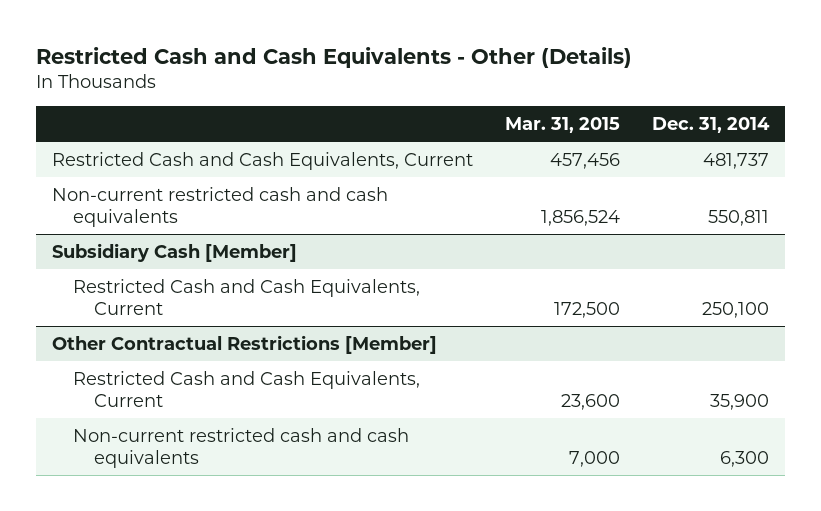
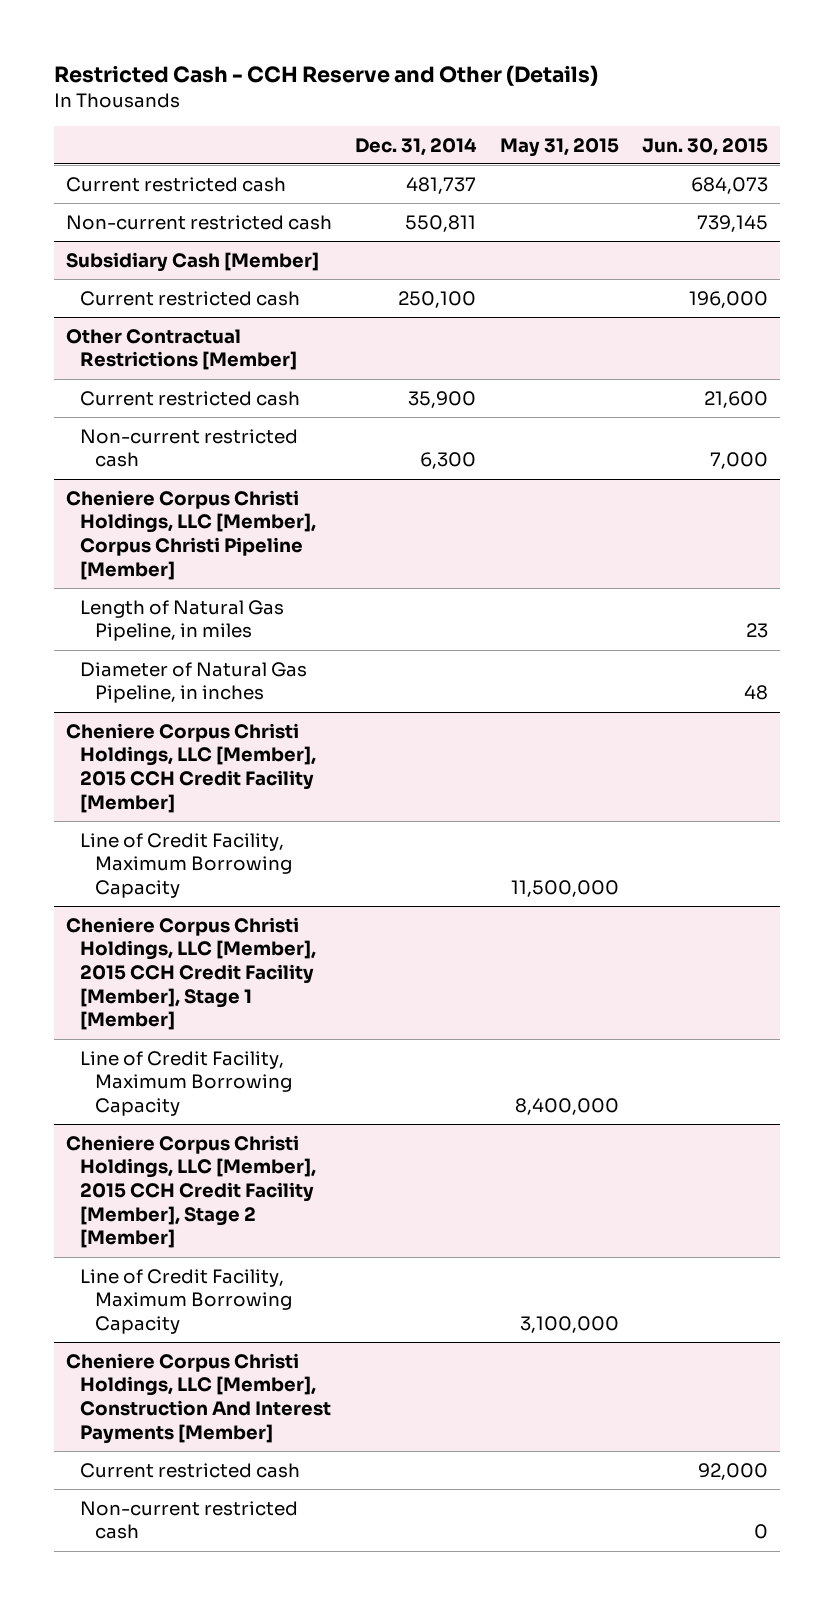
- Restricted Cash and Cash Equivalents - Other (Details)
+ Restricted Cash - CCH Reserve and Other (Details)
- | Mar. 31, 2015 | Dec. 31, 2014
+ | Dec. 31, 2014 | May 31, 2015 | Jun. 30, 2015
- Restricted Cash and Cash Equivalents, Current | 457,456 | 481,737
- Non-current restricted cash and cash equivalents | 1,856,524 | 550,811
+ Current restricted cash | 481,737 | | 684,073
+ Non-current restricted cash | 550,811 | | 739,145
@ Subsidiary Cash [Member]
- Restricted Cash and Cash Equivalents, Current | 172,500 | 250,100
+ Current restricted cash | 250,100 | | 196,000
@ Other Contractual Restrictions [Member]
- Restricted Cash and Cash Equivalents, Current | 23,600 | 35,900
- Non-current restricted cash and cash equivalents | 7,000 | 6,300
+ Current restricted cash | 35,900 | | 21,600
+ Non-current restricted cash | 6,300 | | 7,000
+ Cheniere Corpus Christi Holdings, LLC [Member], Corpus Christi Pipeline [Member]
+ Length of Natural Gas Pipeline, in miles | | | 23
+ Diameter of Natural Gas Pipeline, in inches | | | 48
+ Cheniere Corpus Christi Holdings, LLC [Member], 2015 CCH Credit Facility [Member]
+ Line of Credit Facility, Maximum Borrowing Capacity | | 11,500,000 |
+ Cheniere Corpus Christi Holdings, LLC [Member], 2015 CCH Credit Facility [Member], Stage 1 [Member]
+ Line of Credit Facility, Maximum Borrowing Capacity | | 8,400,000 |
+ Cheniere Corpus Christi Holdings, LLC [Member], 2015 CCH Credit Facility [Member], Stage 2 [Member]
+ Line of Credit Facility, Maximum Borrowing Capacity | | 3,100,000 |
+ Cheniere Corpus Christi Holdings, LLC [Member], Construction And Interest Payments [Member]
+ Current restricted cash | | | 92,000
+ Non-current restricted cash | | | 0

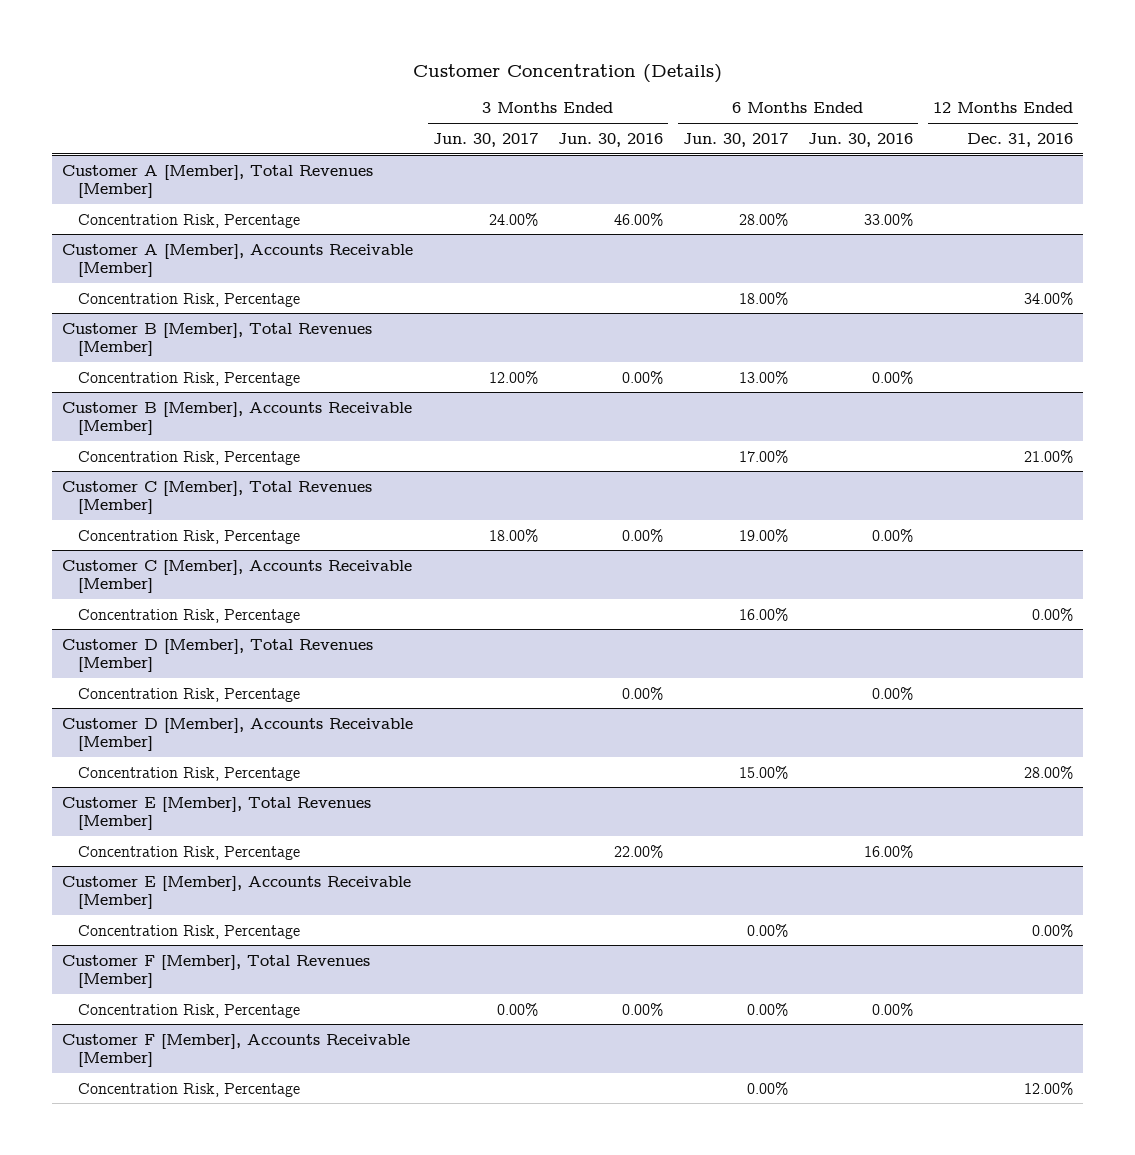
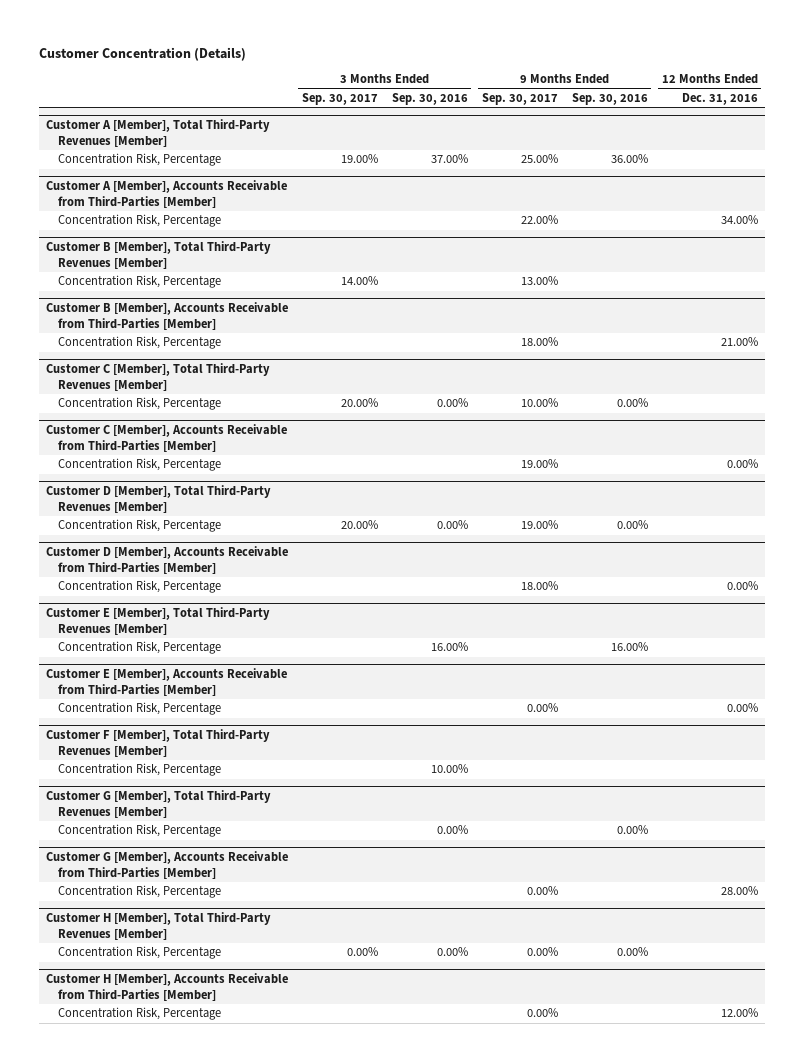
- | 3 Months Ended Jun. 30, 2017 | 3 Months Ended Jun. 30, 2016 | 6 Months Ended Jun. 30, 2017 | 6 Months Ended Jun. 30, 2016 | 12 Months Ended Dec. 31, 2016
+ | 3 Months Ended Sep. 30, 2017 | 3 Months Ended Sep. 30, 2016 | 9 Months Ended Sep. 30, 2017 | 9 Months Ended Sep. 30, 2016 | 12 Months Ended Dec. 31, 2016
- Customer A [Member], Total Revenues [Member]
+ Customer A [Member], Total Third-Party Revenues [Member]
- Customer A [Member], Accounts Receivable [Member]
+ Customer A [Member], Accounts Receivable from Third-Parties [Member]
- Customer B [Member], Total Revenues [Member]
+ Customer B [Member], Total Third-Party Revenues [Member]
- Customer B [Member], Accounts Receivable [Member]
+ Customer B [Member], Accounts Receivable from Third-Parties [Member]
- Customer C [Member], Total Revenues [Member]
+ Customer C [Member], Total Third-Party Revenues [Member]
- Customer C [Member], Accounts Receivable [Member]
+ Customer C [Member], Accounts Receivable from Third-Parties [Member]
- Customer D [Member], Total Revenues [Member]
+ Customer D [Member], Total Third-Party Revenues [Member]
- Customer D [Member], Accounts Receivable [Member]
- Concentration Risk, Percentage | | | 15.00% | | 28.00%
- Customer E [Member], Total Revenues [Member]
+ Customer D [Member], Accounts Receivable from Third-Parties [Member]
+ Concentration Risk, Percentage | | | 18.00% | | 0.00%
+ Customer E [Member], Total Third-Party Revenues [Member]
- Customer E [Member], Accounts Receivable [Member]
+ Customer E [Member], Accounts Receivable from Third-Parties [Member]
- Customer F [Member], Total Revenues [Member]
+ Customer F [Member], Total Third-Party Revenues [Member]
- Customer F [Member], Accounts Receivable [Member]
+ Customer G [Member], Total Third-Party Revenues [Member]
+ Concentration Risk, Percentage | | 0.00% | | 0.00% |
+ Customer G [Member], Accounts Receivable from Third-Parties [Member]
+ Concentration Risk, Percentage | | | 0.00% | | 28.00%
+ Customer H [Member], Total Third-Party Revenues [Member]
+ Concentration Risk, Percentage | 0.00% | 0.00% | 0.00% | 0.00% |
+ Customer H [Member], Accounts Receivable from Third-Parties [Member]

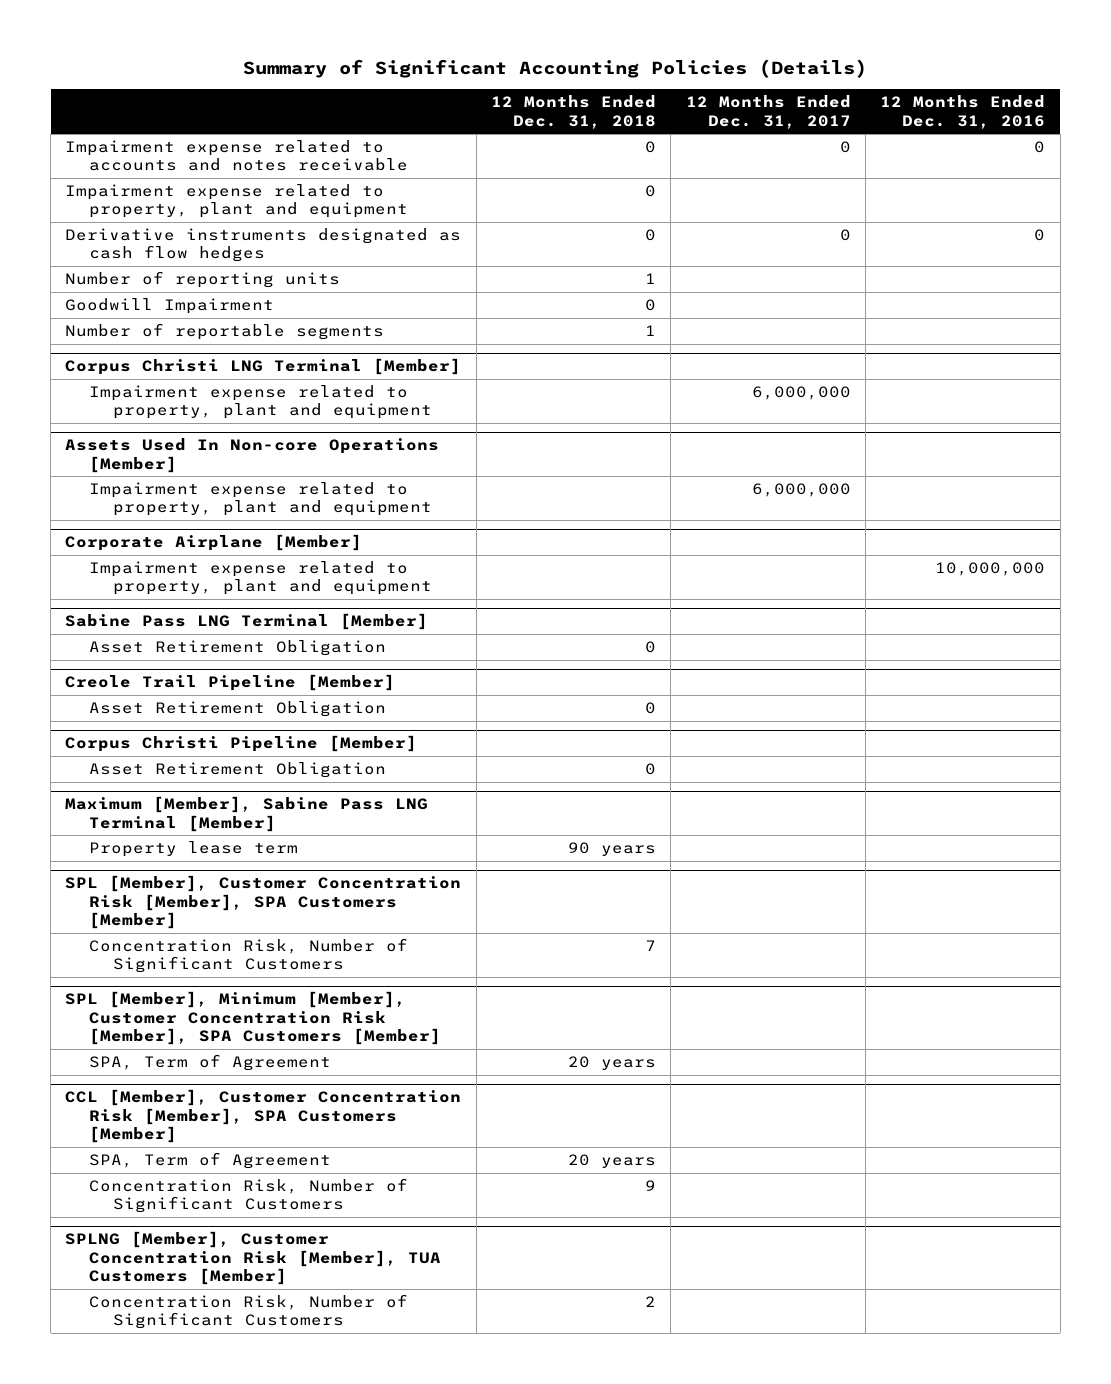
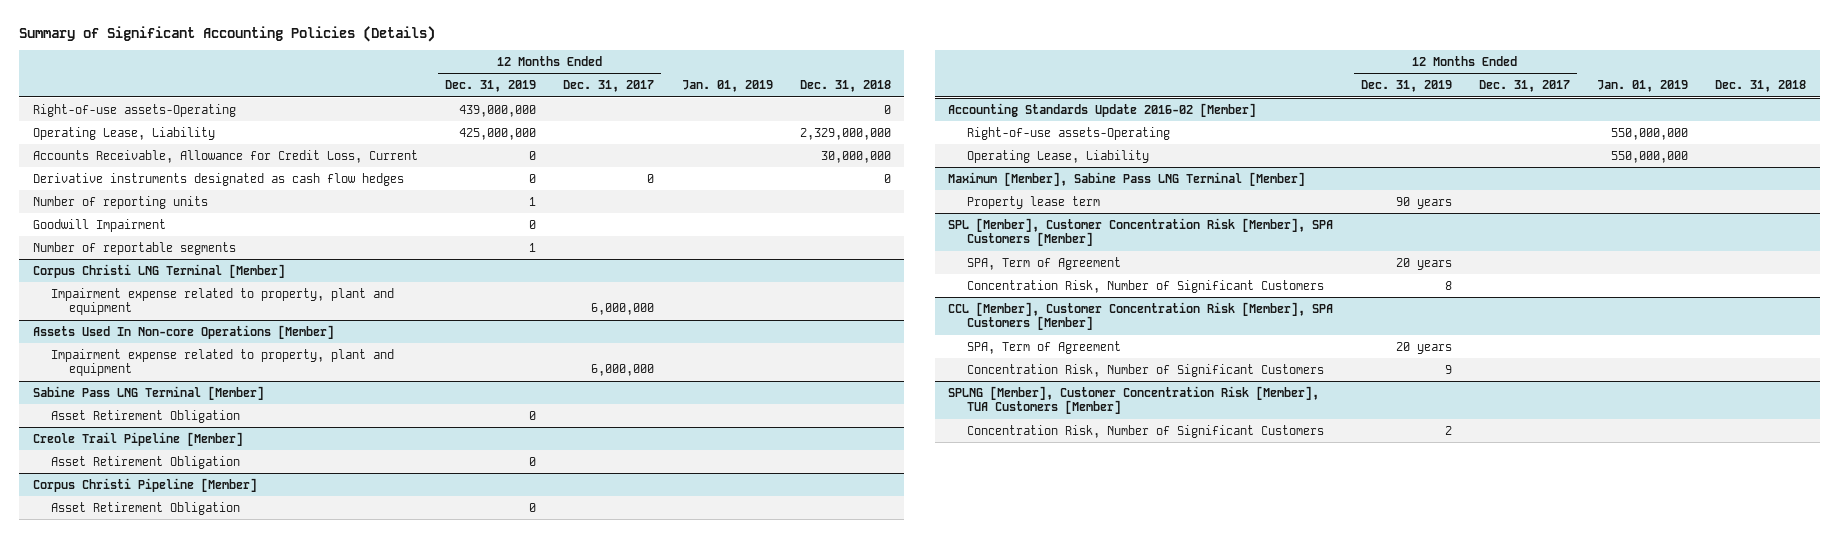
- | 12 Months Ended Dec. 31, 2018 | 12 Months Ended Dec. 31, 2017 | 12 Months Ended Dec. 31, 2016
+ | 12 Months Ended Dec. 31, 2019 | 12 Months Ended Dec. 31, 2017 | Jan. 01, 2019 | Dec. 31, 2018
- Impairment expense related to accounts and notes receivable | 0 | 0 | 0
- Impairment expense related to property, plant and equipment | 0 | |
+ Right-of-use assets-Operating | 439,000,000 | | | 0
+ Operating Lease, Liability | 425,000,000 | | | 2,329,000,000
+ Accounts Receivable, Allowance for Credit Loss, Current | 0 | | | 30,000,000
- Corporate Airplane [Member]
- Impairment expense related to property, plant and equipment | | | 10,000,000
+ Accounting Standards Update 2016-02 [Member]
+ Right-of-use assets-Operating | | | 550,000,000 |
+ Operating Lease, Liability | | | 550,000,000 |
@ SPL [Member], Customer Concentration Risk [Member], SPA Customers [Member]
+ SPA, Term of Agreement | 20 years | | |
- SPL [Member], Minimum [Member], Customer Concentration Risk [Member], SPA Customers [Member]
- SPA, Term of Agreement | 20 years | |

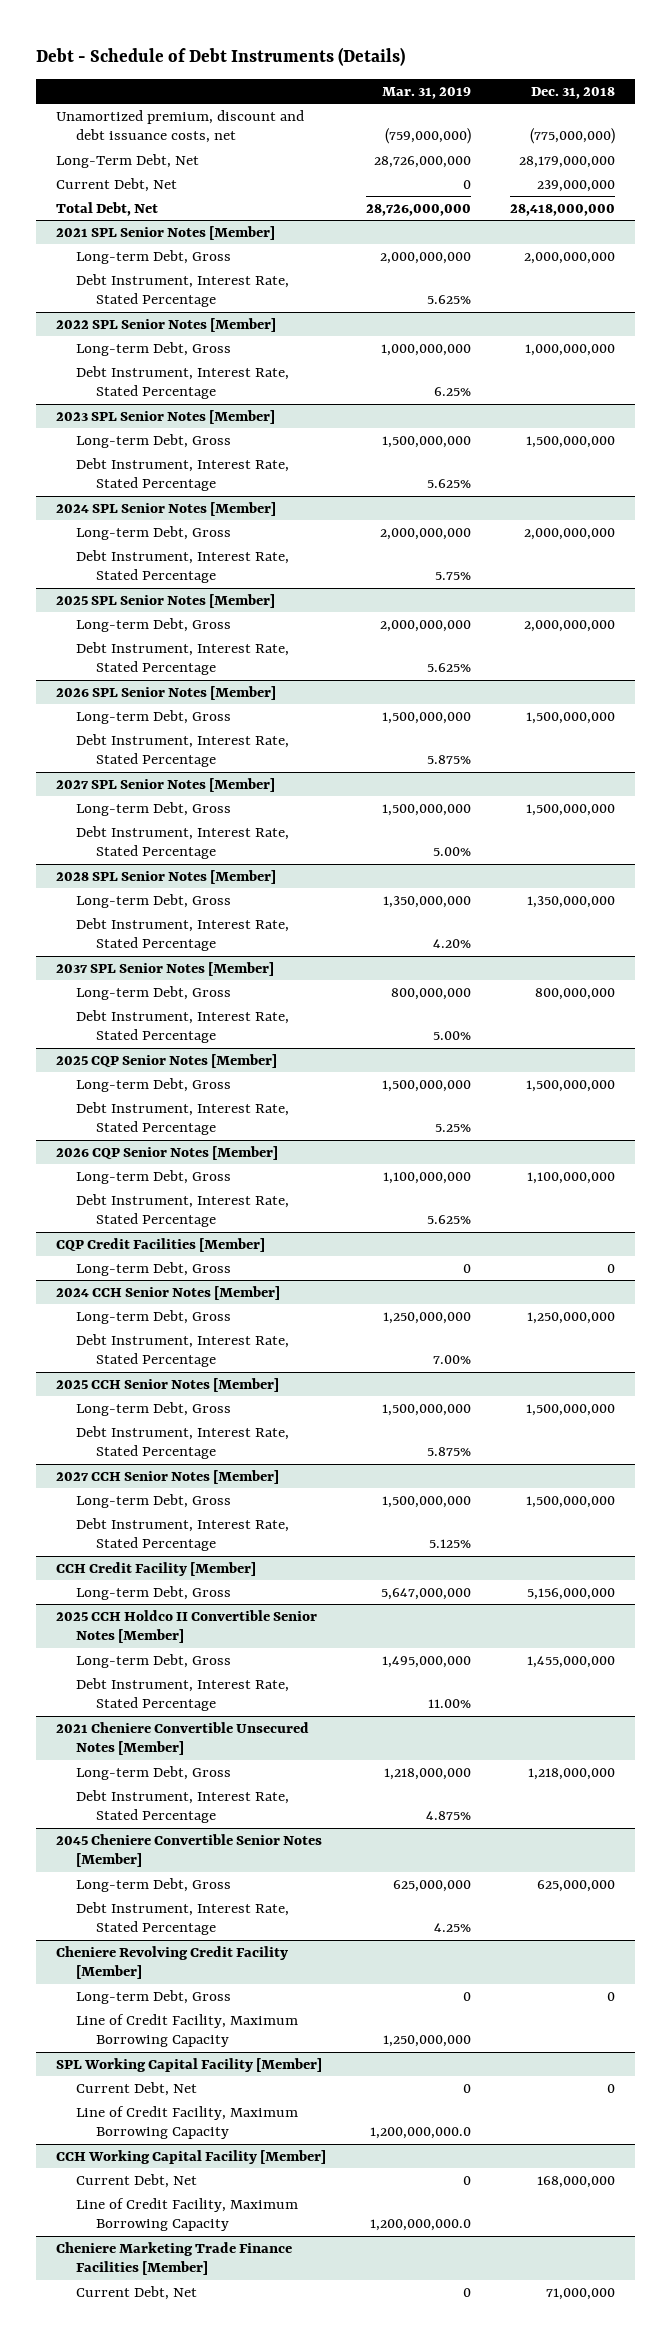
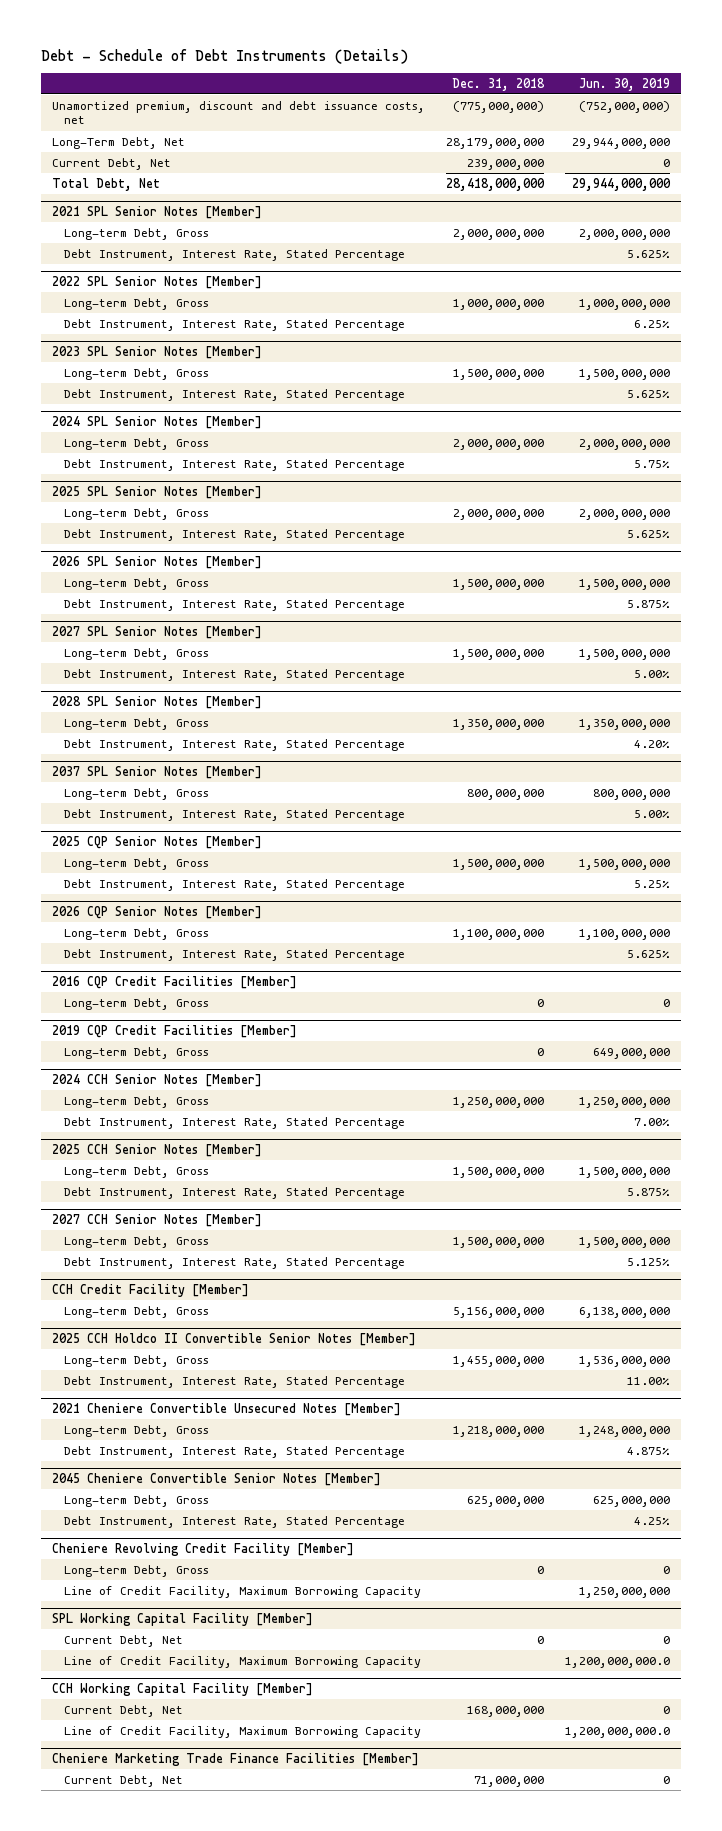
- | Mar. 31, 2019 | Dec. 31, 2018
+ | Dec. 31, 2018 | Jun. 30, 2019
- CQP Credit Facilities [Member]
+ 2016 CQP Credit Facilities [Member]
+ 2019 CQP Credit Facilities [Member]
+ Long-term Debt, Gross | 0 | 649,000,000

